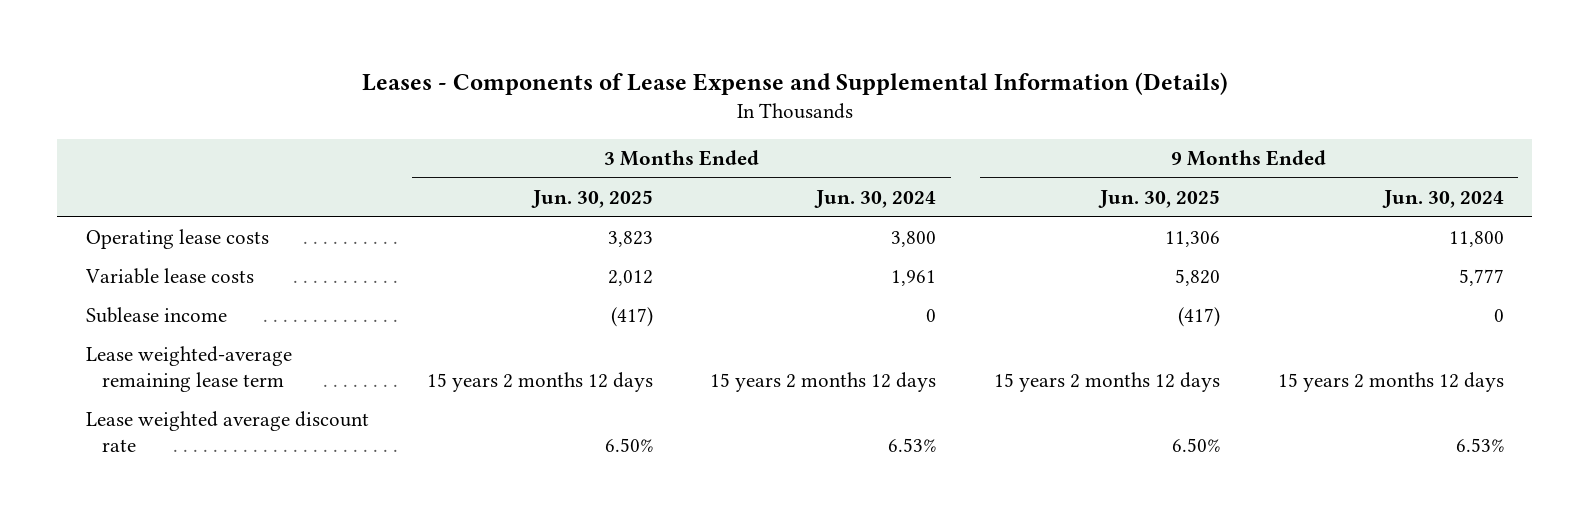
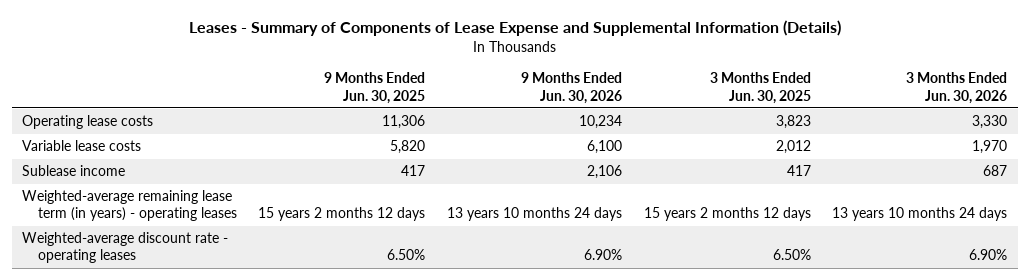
- Leases - Components of Lease Expense and Supplemental Information (Details)
+ Leases - Summary of Components of Lease Expense and Supplemental Information (Details)
- | 3 Months Ended Jun. 30, 2025 | 3 Months Ended Jun. 30, 2024 | 9 Months Ended Jun. 30, 2025 | 9 Months Ended Jun. 30, 2024
+ | 9 Months Ended Jun. 30, 2025 | 9 Months Ended Jun. 30, 2026 | 3 Months Ended Jun. 30, 2025 | 3 Months Ended Jun. 30, 2026
- Sublease income | (417) | 0 | (417) | 0
- Lease weighted-average remaining lease term | 15 years 2 months 12 days | 15 years 2 months 12 days | 15 years 2 months 12 days | 15 years 2 months 12 days
- Lease weighted average discount rate | 6.50% | 6.53% | 6.50% | 6.53%
+ Sublease income | 417 | 2,106 | 417 | 687
+ Weighted-average remaining lease term (in years) - operating leases | 15 years 2 months 12 days | 13 years 10 months 24 days | 15 years 2 months 12 days | 13 years 10 months 24 days
+ Weighted-average discount rate - operating leases | 6.50% | 6.90% | 6.50% | 6.90%

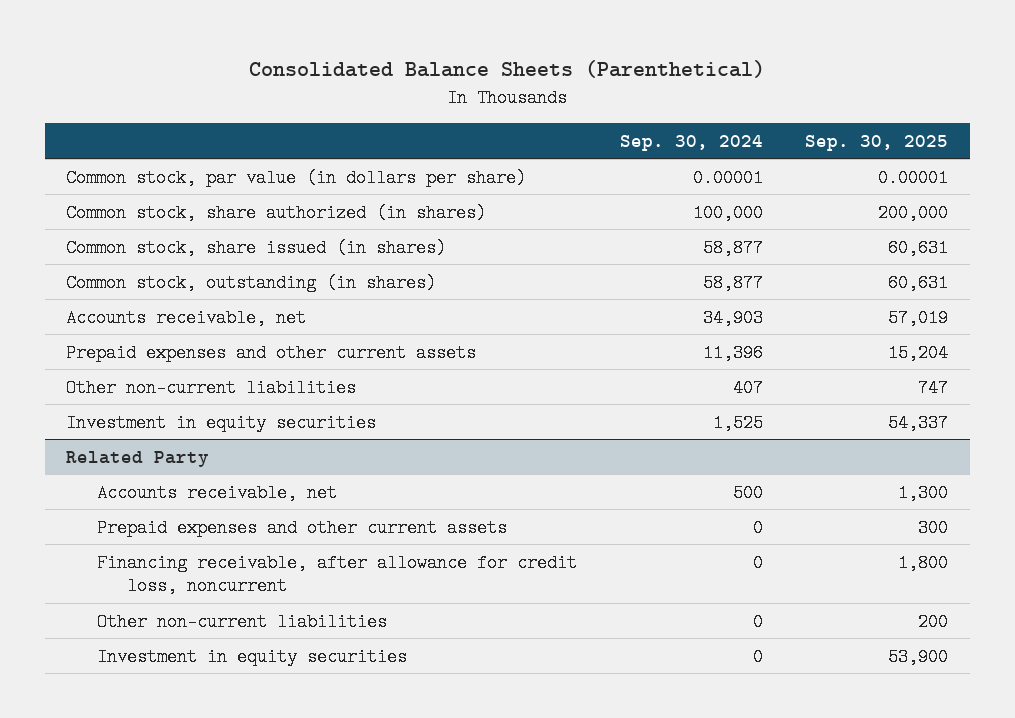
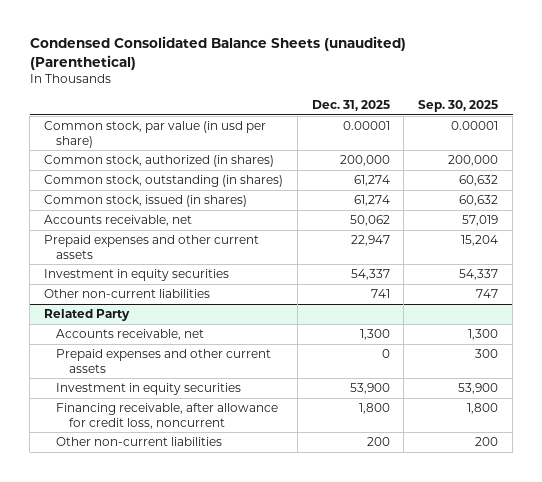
- Consolidated Balance Sheets (Parenthetical)
+ Condensed Consolidated Balance Sheets (unaudited) (Parenthetical)
- | Sep. 30, 2024 | Sep. 30, 2025
+ | Dec. 31, 2025 | Sep. 30, 2025
- Common stock, par value (in dollars per share) | 0.00001 | 0.00001
- Common stock, share authorized (in shares) | 100,000 | 200,000
- Common stock, share issued (in shares) | 58,877 | 60,631
- Common stock, outstanding (in shares) | 58,877 | 60,631
+ Common stock, par value (in usd per share) | 0.00001 | 0.00001
+ Common stock, authorized (in shares) | 200,000 | 200,000
+ Common stock, outstanding (in shares) | 61,274 | 60,632
+ Common stock, issued (in shares) | 61,274 | 60,632
moved down: Other non-current liabilities | 741 | 747
@ Related Party
moved up: Investment in equity securities | 53,900 | 53,900

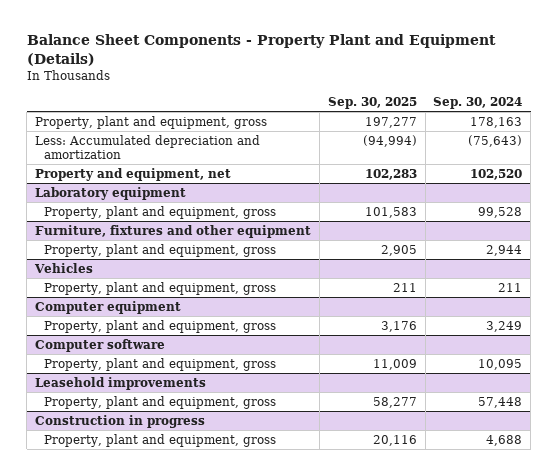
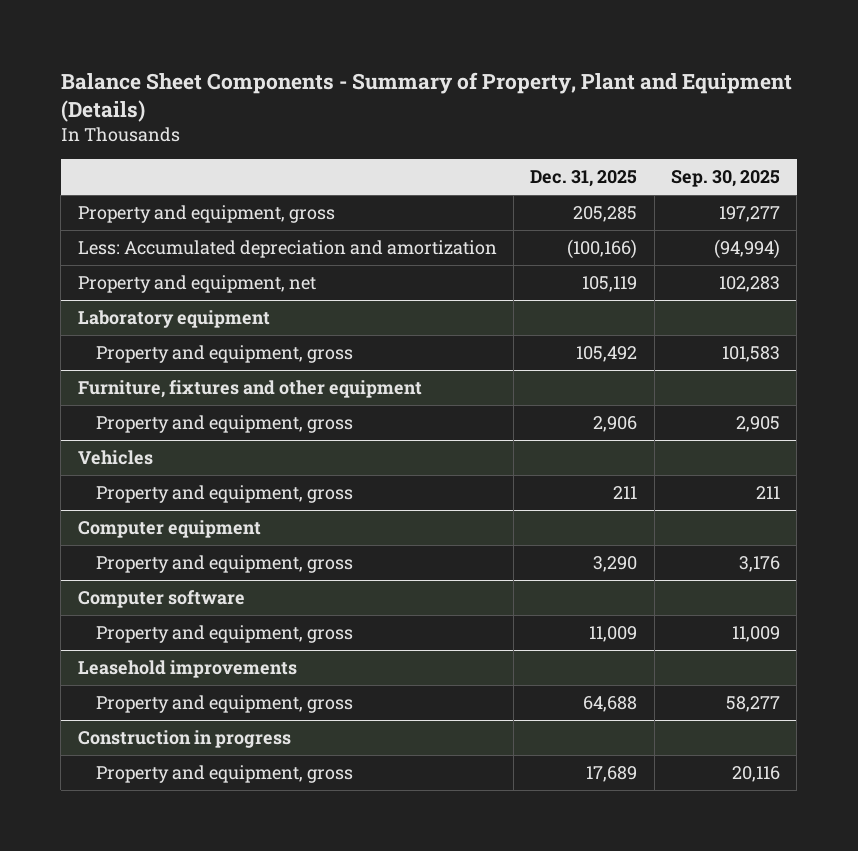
- Balance Sheet Components - Property Plant and Equipment (Details)
+ Balance Sheet Components - Summary of Property, Plant and Equipment (Details)
- | Sep. 30, 2025 | Sep. 30, 2024
+ | Dec. 31, 2025 | Sep. 30, 2025
- Property, plant and equipment, gross | 197,277 | 178,163
+ Property and equipment, gross | 205,285 | 197,277
@ Laboratory equipment
- Property, plant and equipment, gross | 101,583 | 99,528
+ Property and equipment, gross | 105,492 | 101,583
@ Furniture, fixtures and other equipment
- Property, plant and equipment, gross | 2,905 | 2,944
+ Property and equipment, gross | 2,906 | 2,905
@ Vehicles
- Property, plant and equipment, gross | 211 | 211
+ Property and equipment, gross | 211 | 211
@ Computer equipment
- Property, plant and equipment, gross | 3,176 | 3,249
+ Property and equipment, gross | 3,290 | 3,176
@ Computer software
- Property, plant and equipment, gross | 11,009 | 10,095
+ Property and equipment, gross | 11,009 | 11,009
@ Leasehold improvements
- Property, plant and equipment, gross | 58,277 | 57,448
+ Property and equipment, gross | 64,688 | 58,277
@ Construction in progress
- Property, plant and equipment, gross | 20,116 | 4,688
+ Property and equipment, gross | 17,689 | 20,116

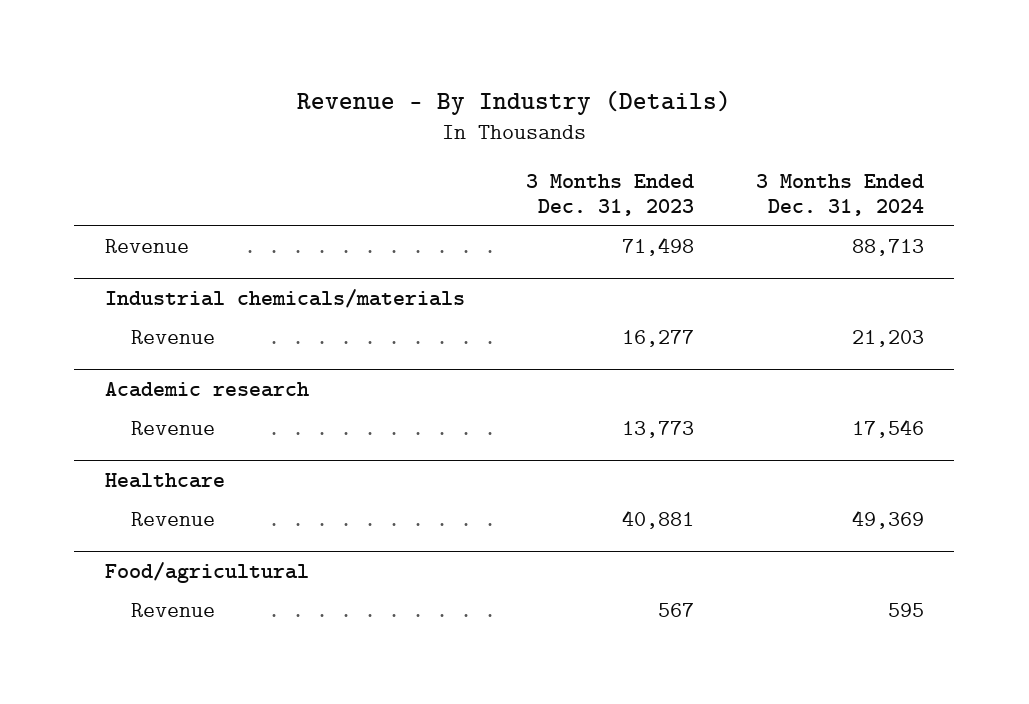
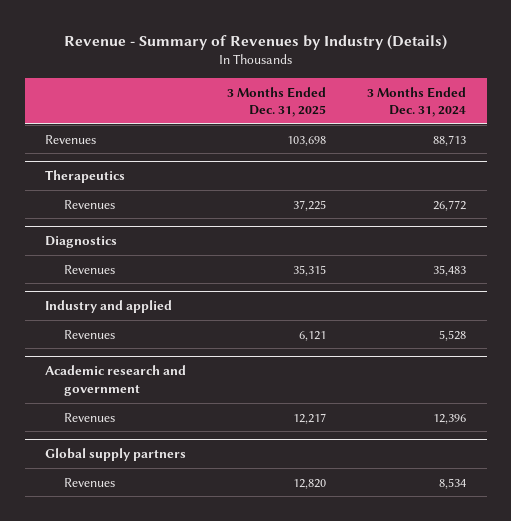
- Revenue - By Industry (Details)
+ Revenue - Summary of Revenues by Industry (Details)
- | 3 Months Ended Dec. 31, 2023 | 3 Months Ended Dec. 31, 2024
+ | 3 Months Ended Dec. 31, 2025 | 3 Months Ended Dec. 31, 2024
- Revenue | 71,498 | 88,713
- Industrial chemicals/materials
- Revenue | 16,277 | 21,203
- Academic research
- Revenue | 13,773 | 17,546
- Healthcare
- Revenue | 40,881 | 49,369
- Food/agricultural
- Revenue | 567 | 595
+ Revenues | 103,698 | 88,713
+ Therapeutics
+ Revenues | 37,225 | 26,772
+ Diagnostics
+ Revenues | 35,315 | 35,483
+ Industry and applied
+ Revenues | 6,121 | 5,528
+ Academic research and government
+ Revenues | 12,217 | 12,396
+ Global supply partners
+ Revenues | 12,820 | 8,534

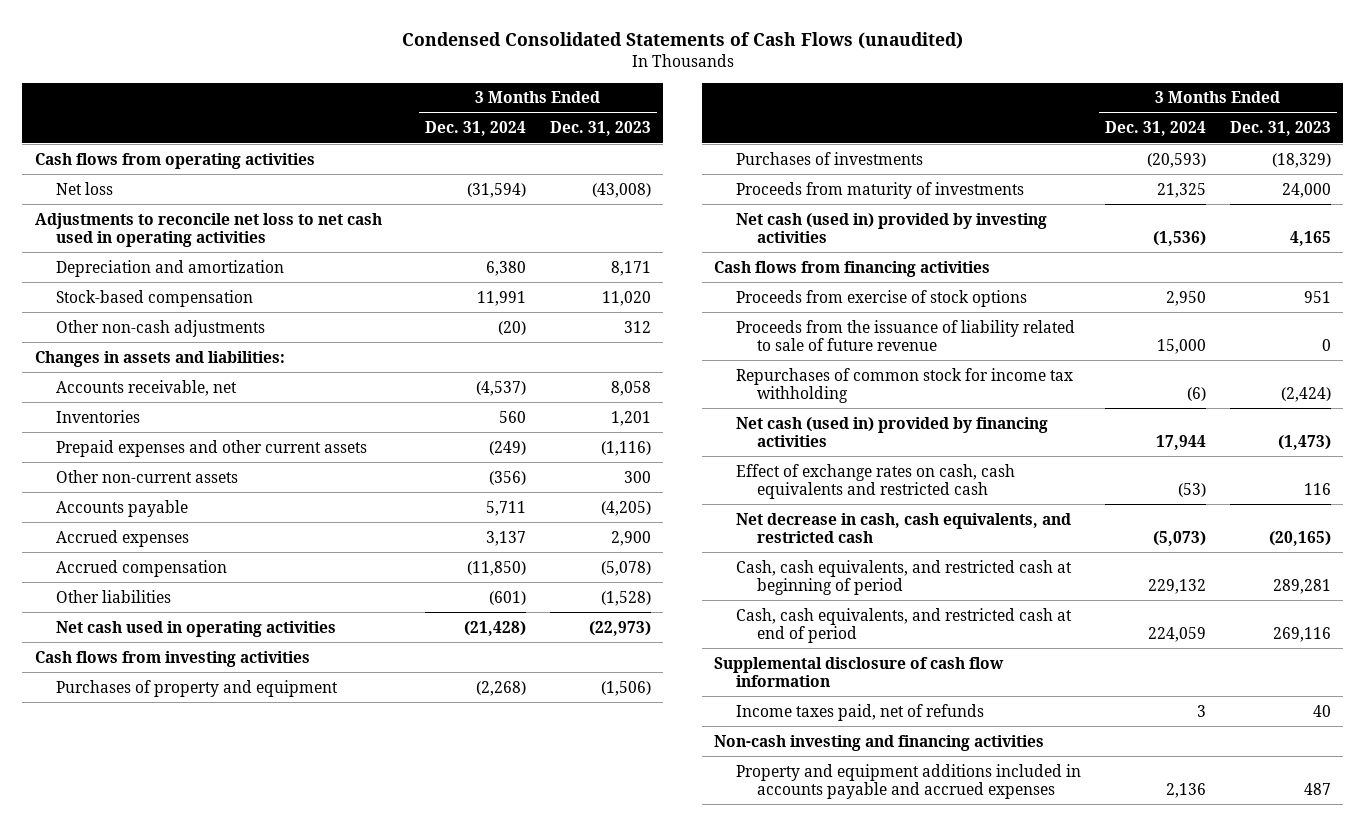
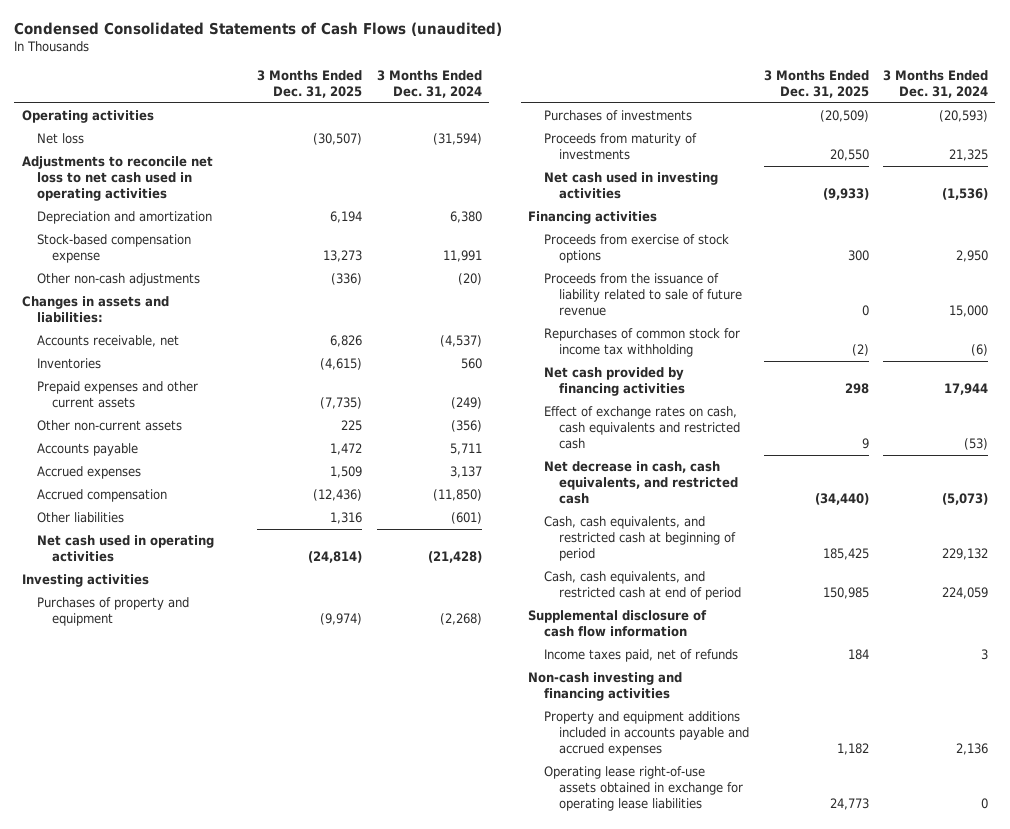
- | 3 Months Ended Dec. 31, 2024 | 3 Months Ended Dec. 31, 2023
+ | 3 Months Ended Dec. 31, 2025 | 3 Months Ended Dec. 31, 2024
- Cash flows from operating activities
+ Operating activities
- Stock-based compensation | 11,991 | 11,020
+ Stock-based compensation expense | 13,273 | 11,991
- Cash flows from investing activities
+ Investing activities
- Net cash (used in) provided by investing activities | (1,536) | 4,165
- Cash flows from financing activities
+ Net cash used in investing activities | (9,933) | (1,536)
+ Financing activities
- Net cash (used in) provided by financing activities | 17,944 | (1,473)
+ Net cash provided by financing activities | 298 | 17,944
+ Operating lease right-of-use assets obtained in exchange for operating lease liabilities | 24,773 | 0

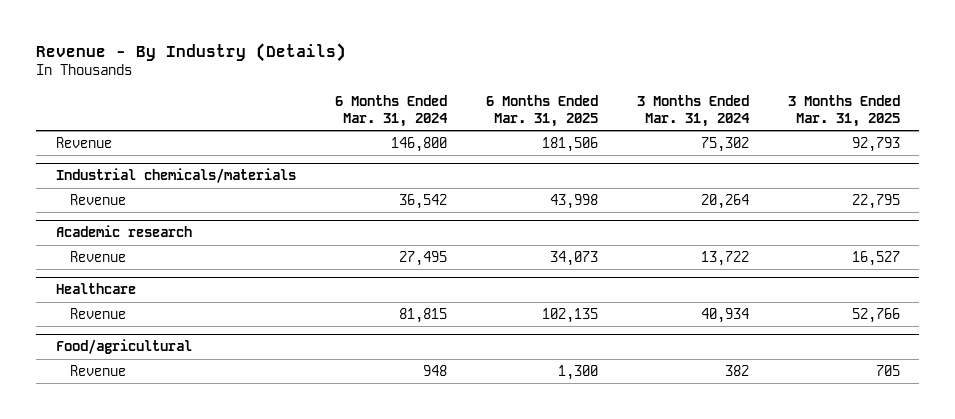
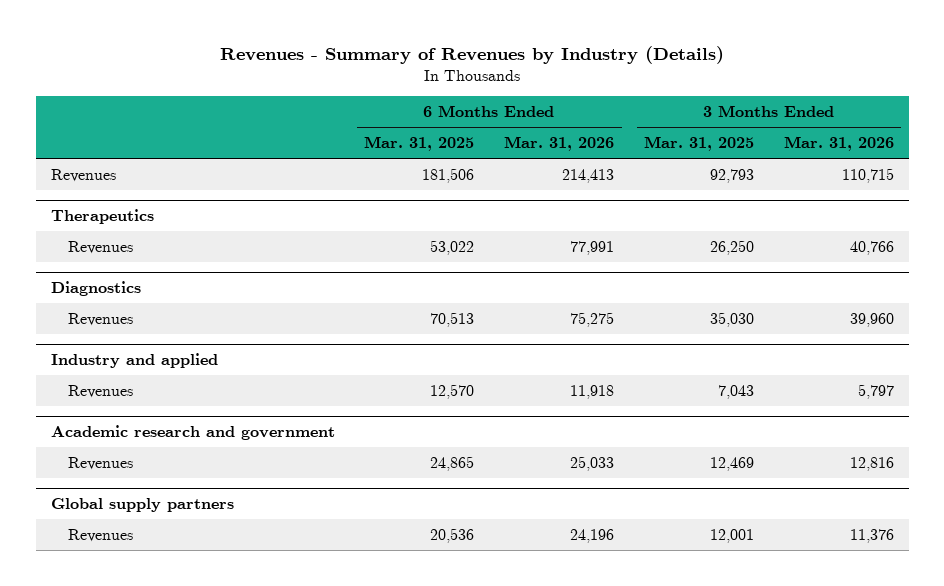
- Revenue - By Industry (Details)
+ Revenues - Summary of Revenues by Industry (Details)
- | 6 Months Ended Mar. 31, 2024 | 6 Months Ended Mar. 31, 2025 | 3 Months Ended Mar. 31, 2024 | 3 Months Ended Mar. 31, 2025
+ | 6 Months Ended Mar. 31, 2025 | 6 Months Ended Mar. 31, 2026 | 3 Months Ended Mar. 31, 2025 | 3 Months Ended Mar. 31, 2026
- Revenue | 146,800 | 181,506 | 75,302 | 92,793
- Industrial chemicals/materials
- Revenue | 36,542 | 43,998 | 20,264 | 22,795
- Academic research
- Revenue | 27,495 | 34,073 | 13,722 | 16,527
- Healthcare
- Revenue | 81,815 | 102,135 | 40,934 | 52,766
- Food/agricultural
- Revenue | 948 | 1,300 | 382 | 705
+ Revenues | 181,506 | 214,413 | 92,793 | 110,715
+ Therapeutics
+ Revenues | 53,022 | 77,991 | 26,250 | 40,766
+ Diagnostics
+ Revenues | 70,513 | 75,275 | 35,030 | 39,960
+ Industry and applied
+ Revenues | 12,570 | 11,918 | 7,043 | 5,797
+ Academic research and government
+ Revenues | 24,865 | 25,033 | 12,469 | 12,816
+ Global supply partners
+ Revenues | 20,536 | 24,196 | 12,001 | 11,376

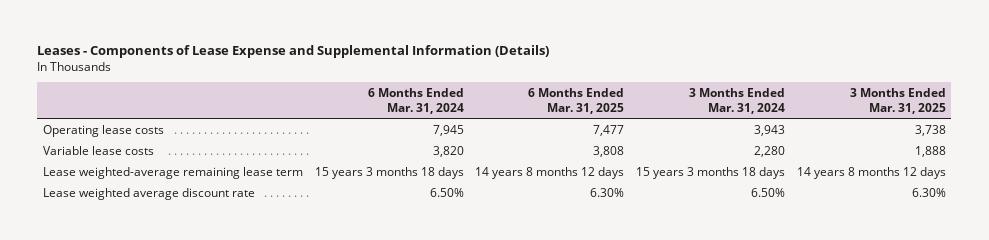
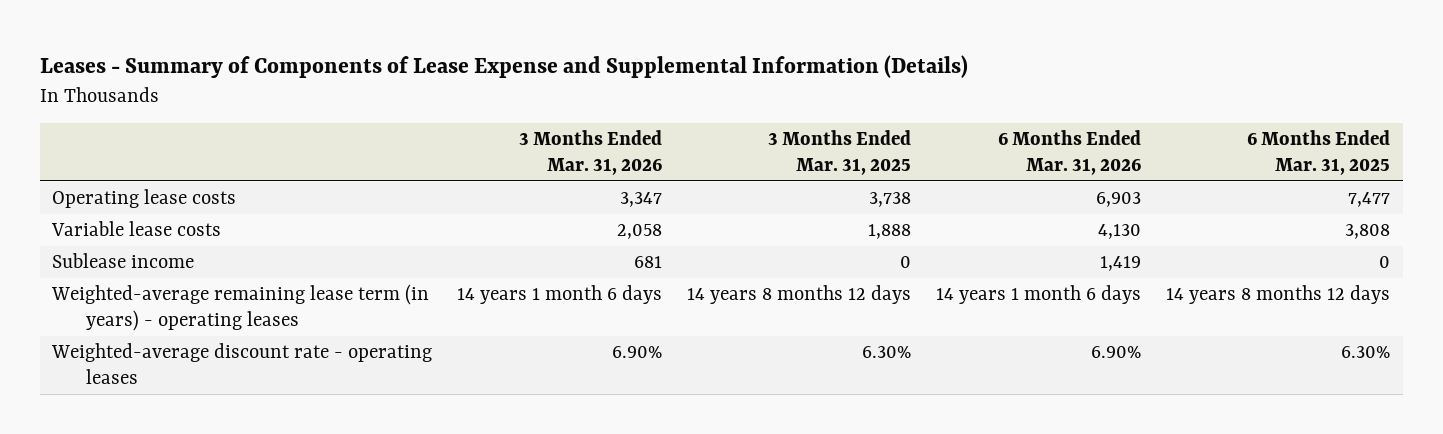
- Leases - Components of Lease Expense and Supplemental Information (Details)
+ Leases - Summary of Components of Lease Expense and Supplemental Information (Details)
- | 6 Months Ended Mar. 31, 2024 | 6 Months Ended Mar. 31, 2025 | 3 Months Ended Mar. 31, 2024 | 3 Months Ended Mar. 31, 2025
+ | 3 Months Ended Mar. 31, 2026 | 3 Months Ended Mar. 31, 2025 | 6 Months Ended Mar. 31, 2026 | 6 Months Ended Mar. 31, 2025
- Lease weighted-average remaining lease term | 15 years 3 months 18 days | 14 years 8 months 12 days | 15 years 3 months 18 days | 14 years 8 months 12 days
- Lease weighted average discount rate | 6.50% | 6.30% | 6.50% | 6.30%
+ Sublease income | 681 | 0 | 1,419 | 0
+ Weighted-average remaining lease term (in years) - operating leases | 14 years 1 month 6 days | 14 years 8 months 12 days | 14 years 1 month 6 days | 14 years 8 months 12 days
+ Weighted-average discount rate - operating leases | 6.90% | 6.30% | 6.90% | 6.30%

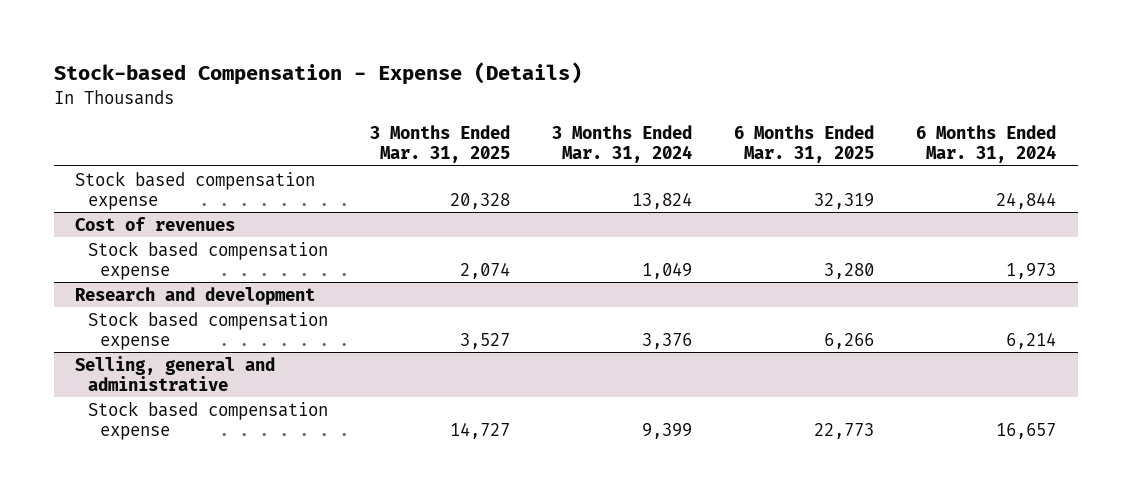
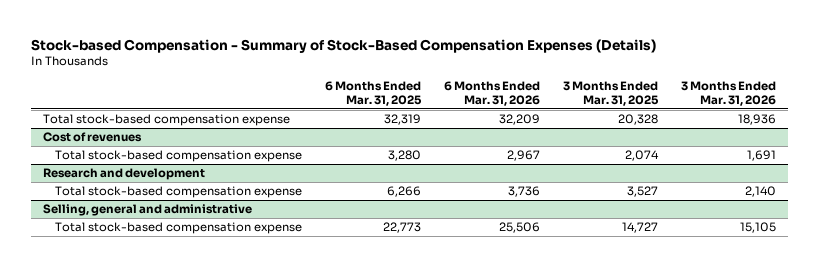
- Stock-based Compensation - Expense (Details)
+ Stock-based Compensation - Summary of Stock-Based Compensation Expenses (Details)
- | 3 Months Ended Mar. 31, 2025 | 3 Months Ended Mar. 31, 2024 | 6 Months Ended Mar. 31, 2025 | 6 Months Ended Mar. 31, 2024
+ | 6 Months Ended Mar. 31, 2025 | 6 Months Ended Mar. 31, 2026 | 3 Months Ended Mar. 31, 2025 | 3 Months Ended Mar. 31, 2026
- Stock based compensation expense | 20,328 | 13,824 | 32,319 | 24,844
+ Total stock-based compensation expense | 32,319 | 32,209 | 20,328 | 18,936
@ Cost of revenues
- Stock based compensation expense | 2,074 | 1,049 | 3,280 | 1,973
+ Total stock-based compensation expense | 3,280 | 2,967 | 2,074 | 1,691
@ Research and development
- Stock based compensation expense | 3,527 | 3,376 | 6,266 | 6,214
+ Total stock-based compensation expense | 6,266 | 3,736 | 3,527 | 2,140
@ Selling, general and administrative
- Stock based compensation expense | 14,727 | 9,399 | 22,773 | 16,657
+ Total stock-based compensation expense | 22,773 | 25,506 | 14,727 | 15,105

